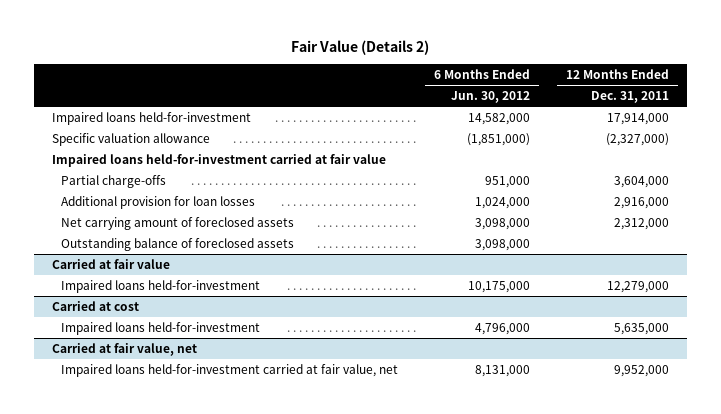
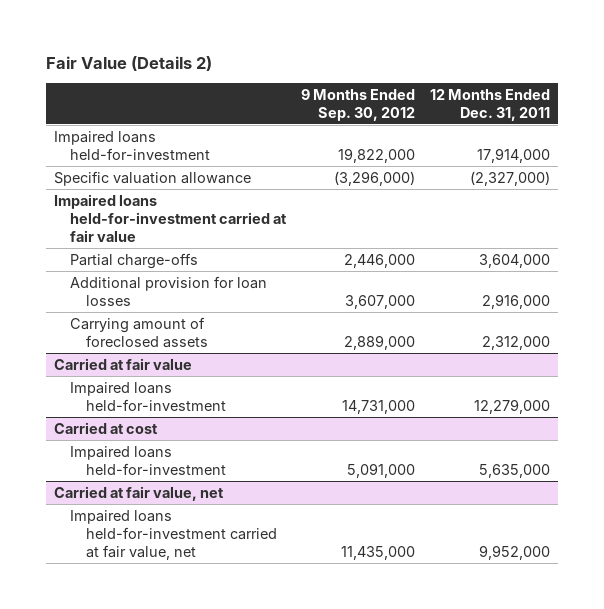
- | 6 Months Ended Jun. 30, 2012 | 12 Months Ended Dec. 31, 2011
+ | 9 Months Ended Sep. 30, 2012 | 12 Months Ended Dec. 31, 2011
- Net carrying amount of foreclosed assets | 3,098,000 | 2,312,000
- Outstanding balance of foreclosed assets | 3,098,000 |
+ Carrying amount of foreclosed assets | 2,889,000 | 2,312,000

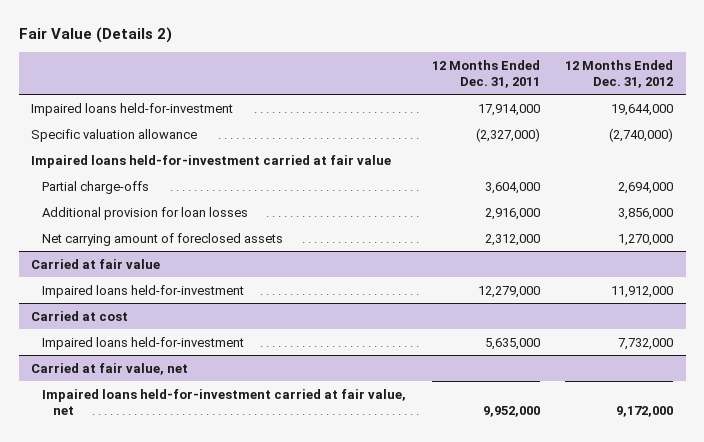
- | 9 Months Ended Sep. 30, 2012 | 12 Months Ended Dec. 31, 2011
+ | 12 Months Ended Dec. 31, 2011 | 12 Months Ended Dec. 31, 2012
- Carrying amount of foreclosed assets | 2,889,000 | 2,312,000
+ Net carrying amount of foreclosed assets | 2,312,000 | 1,270,000

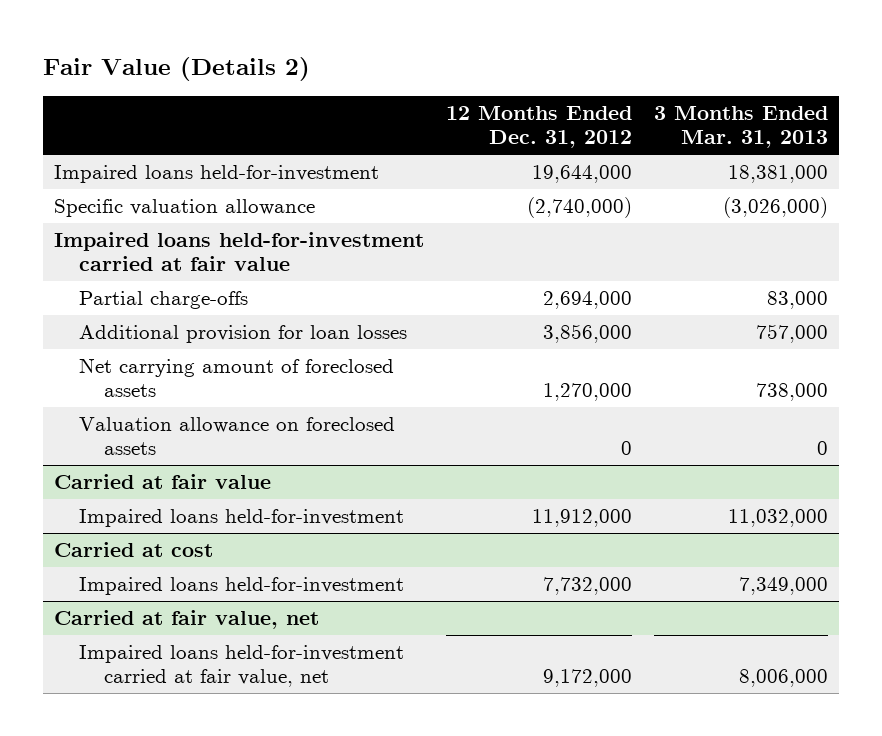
- | 12 Months Ended Dec. 31, 2011 | 12 Months Ended Dec. 31, 2012
+ | 12 Months Ended Dec. 31, 2012 | 3 Months Ended Mar. 31, 2013
+ Valuation allowance on foreclosed assets | 0 | 0

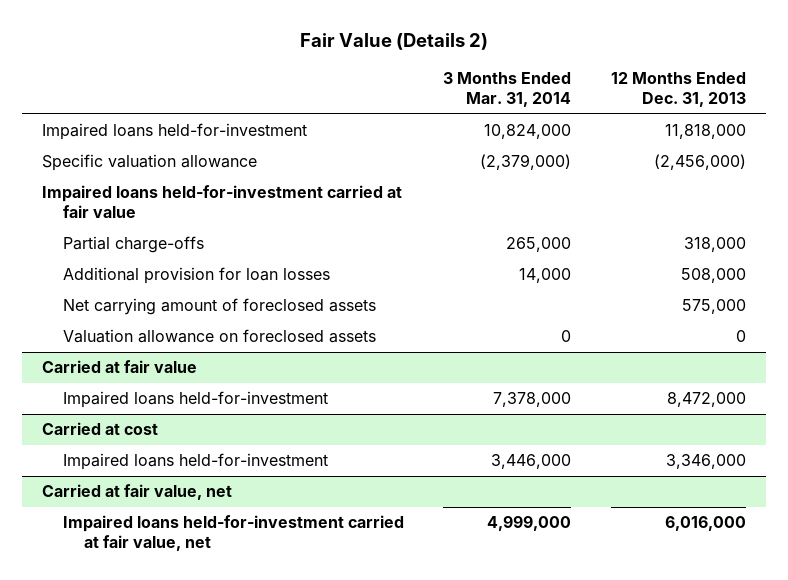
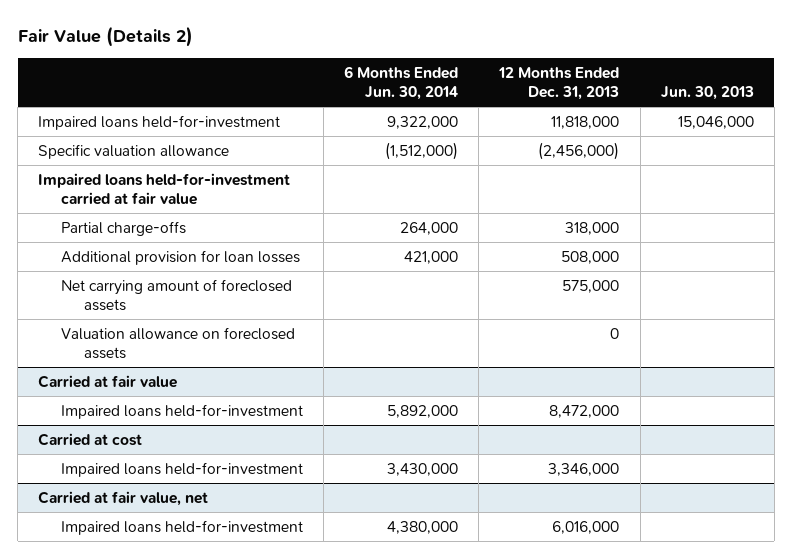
- | 3 Months Ended Mar. 31, 2014 | 12 Months Ended Dec. 31, 2013
+ | 6 Months Ended Jun. 30, 2014 | 12 Months Ended Dec. 31, 2013 | Jun. 30, 2013
@ Carried at fair value, net
- Impaired loans held-for-investment carried at fair value, net | 4,999,000 | 6,016,000
+ Impaired loans held-for-investment | 4,380,000 | 6,016,000 |

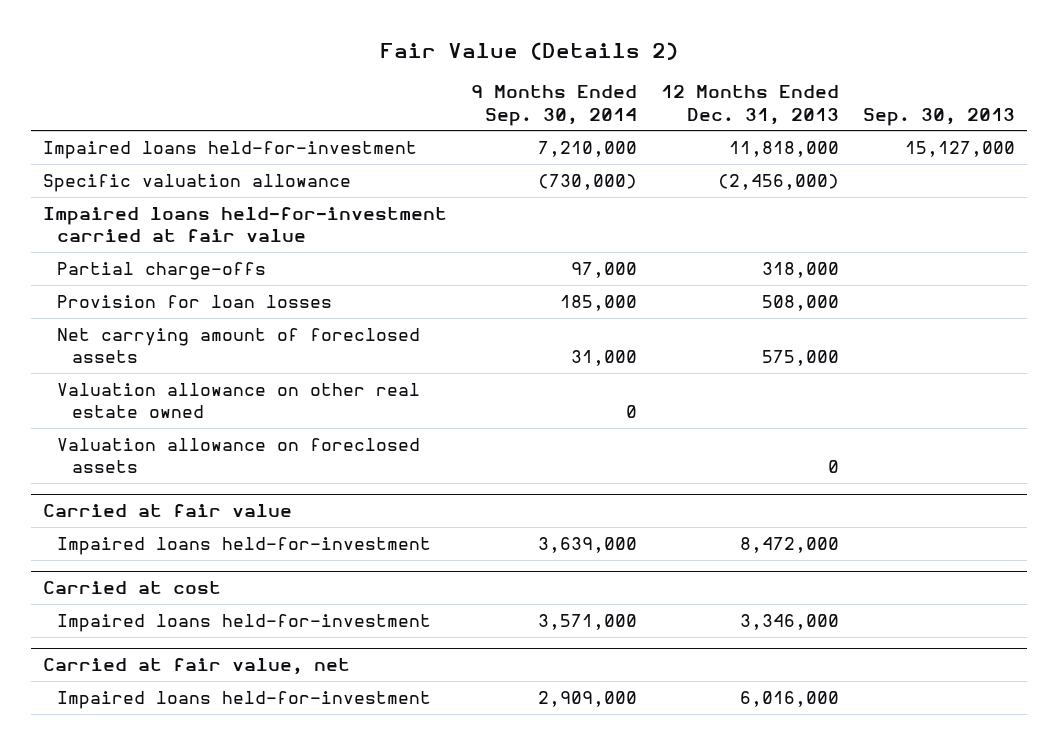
- | 6 Months Ended Jun. 30, 2014 | 12 Months Ended Dec. 31, 2013 | Jun. 30, 2013
+ | 9 Months Ended Sep. 30, 2014 | 12 Months Ended Dec. 31, 2013 | Sep. 30, 2013
- Additional provision for loan losses | 421,000 | 508,000 |
+ Provision for loan losses | 185,000 | 508,000 |
+ Valuation allowance on other real estate owned | 0 | |

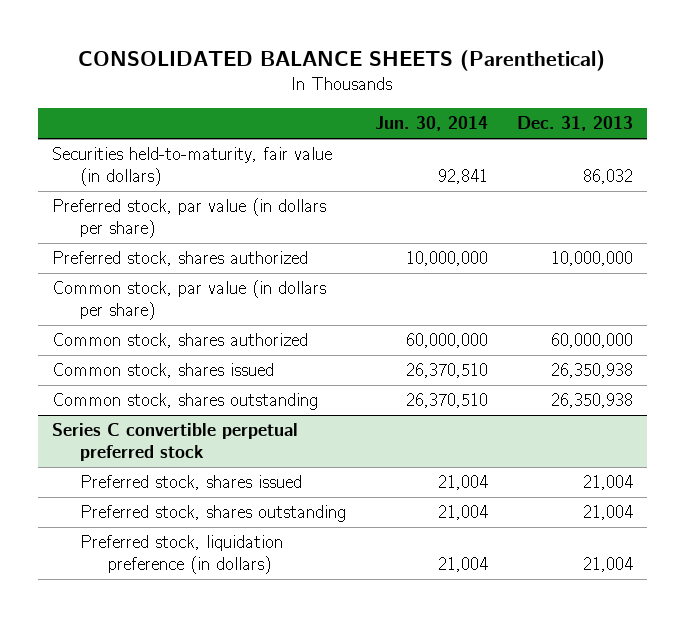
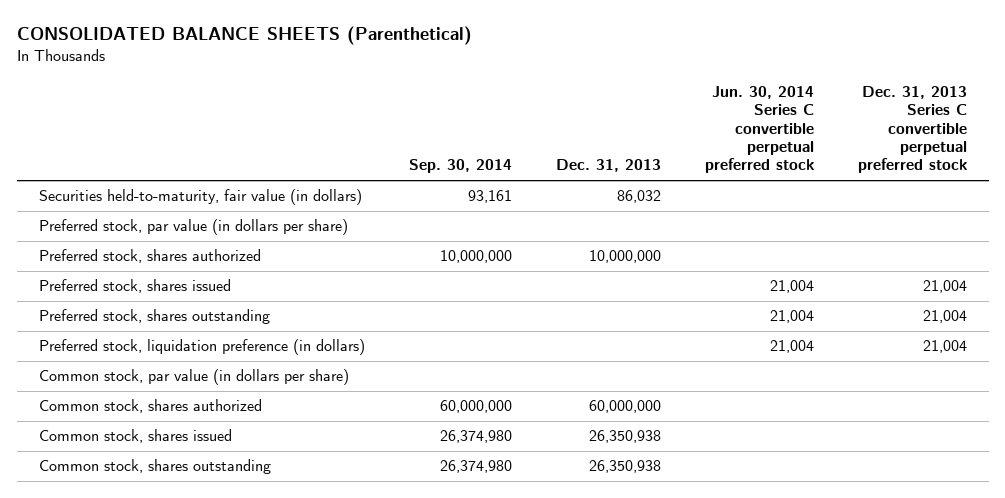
- | Jun. 30, 2014 | Dec. 31, 2013
+ | Sep. 30, 2014 | Dec. 31, 2013 | Jun. 30, 2014 Series C convertible perpetual preferred stock | Dec. 31, 2013 Series C convertible perpetual preferred stock
+ Preferred stock, shares issued | | | 21,004 | 21,004
+ Preferred stock, shares outstanding | | | 21,004 | 21,004
+ Preferred stock, liquidation preference (in dollars) | | | 21,004 | 21,004
- Series C convertible perpetual preferred stock
- Preferred stock, shares issued | 21,004 | 21,004
- Preferred stock, shares outstanding | 21,004 | 21,004
- Preferred stock, liquidation preference (in dollars) | 21,004 | 21,004

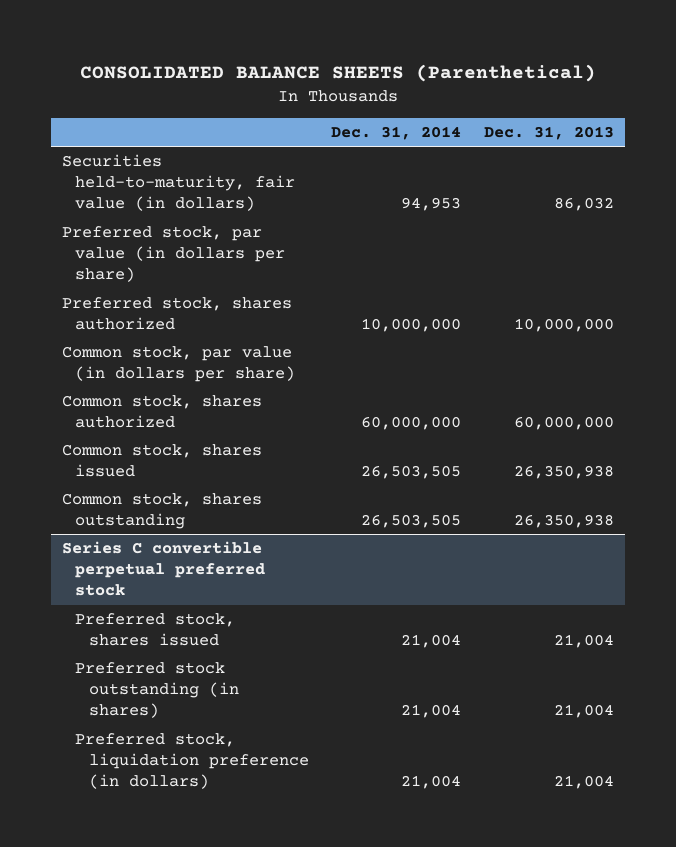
- | Sep. 30, 2014 | Dec. 31, 2013 | Jun. 30, 2014 Series C convertible perpetual preferred stock | Dec. 31, 2013 Series C convertible perpetual preferred stock
+ | Dec. 31, 2014 | Dec. 31, 2013
- Preferred stock, shares issued | | | 21,004 | 21,004
- Preferred stock, shares outstanding | | | 21,004 | 21,004
- Preferred stock, liquidation preference (in dollars) | | | 21,004 | 21,004
+ Series C convertible perpetual preferred stock
+ Preferred stock, shares issued | 21,004 | 21,004
+ Preferred stock outstanding (in shares) | 21,004 | 21,004
+ Preferred stock, liquidation preference (in dollars) | 21,004 | 21,004

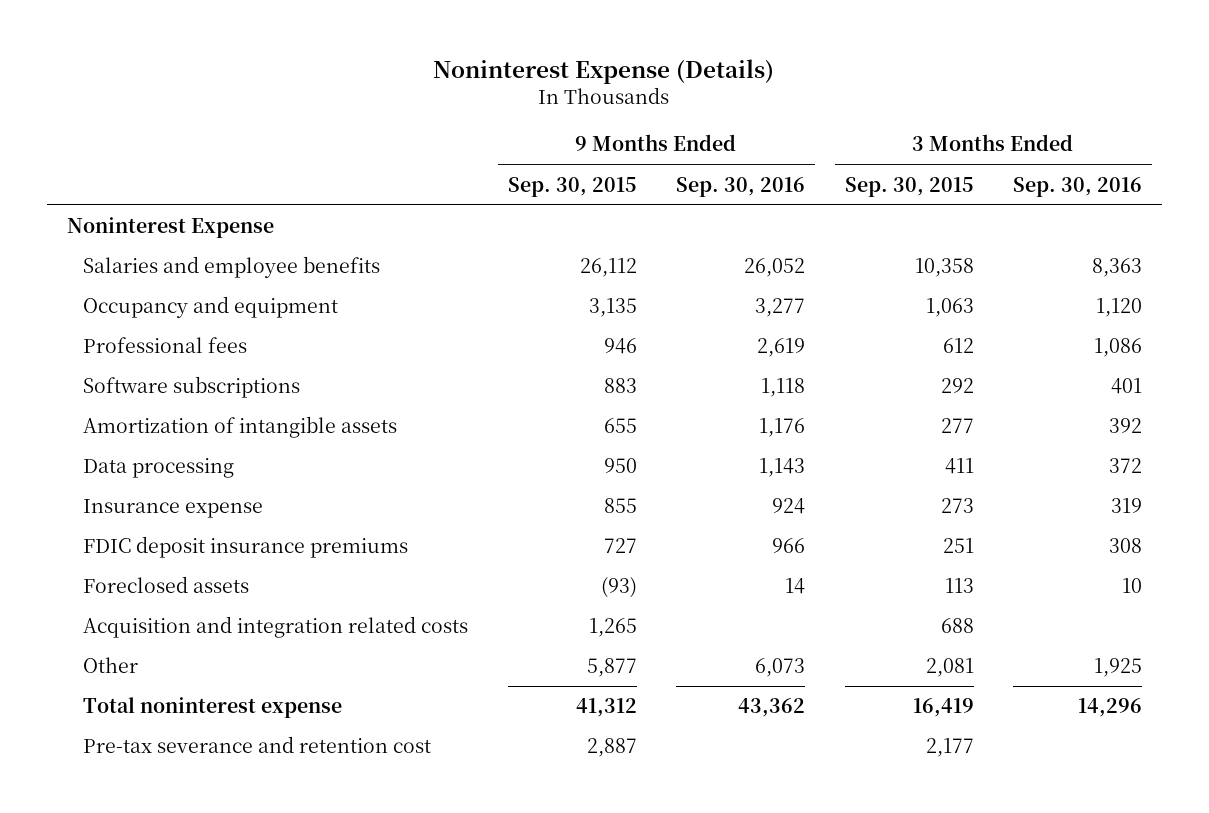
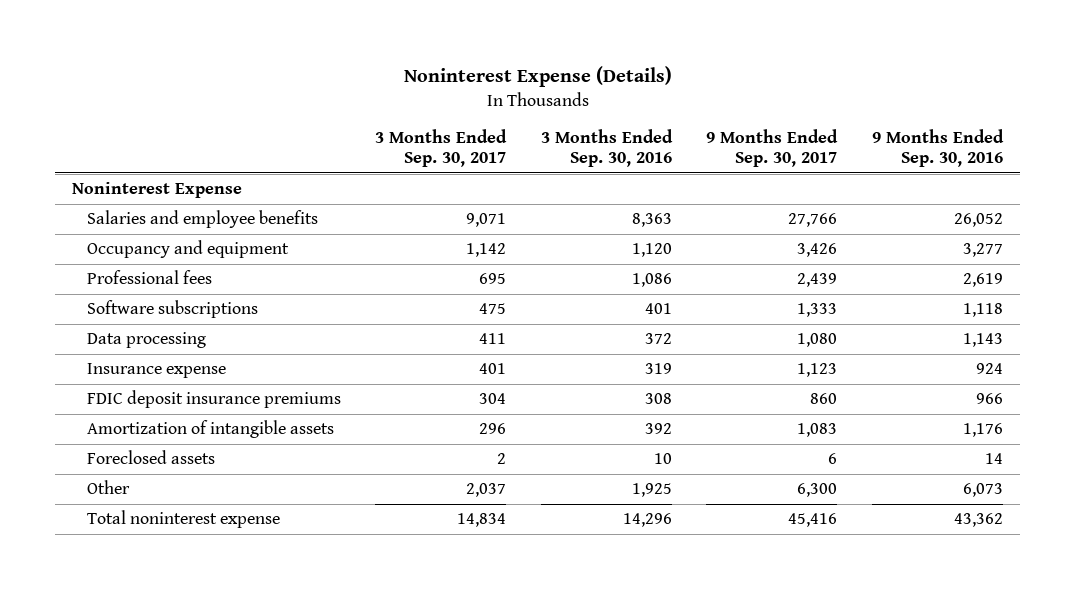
- | 9 Months Ended Sep. 30, 2015 | 9 Months Ended Sep. 30, 2016 | 3 Months Ended Sep. 30, 2015 | 3 Months Ended Sep. 30, 2016
+ | 3 Months Ended Sep. 30, 2017 | 3 Months Ended Sep. 30, 2016 | 9 Months Ended Sep. 30, 2017 | 9 Months Ended Sep. 30, 2016
moved down: Amortization of intangible assets | 296 | 392 | 1,083 | 1,176
- Acquisition and integration related costs | 1,265 | | 688 |
- Pre-tax severance and retention cost | 2,887 | | 2,177 |

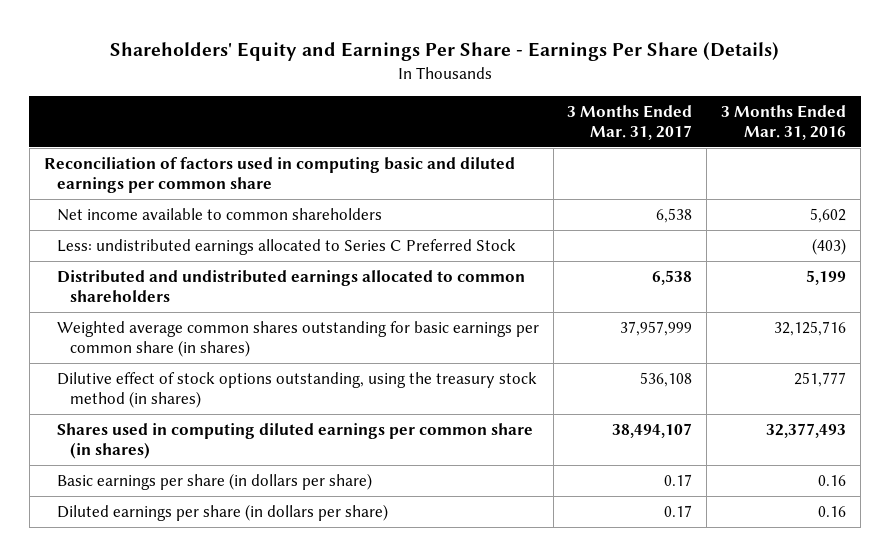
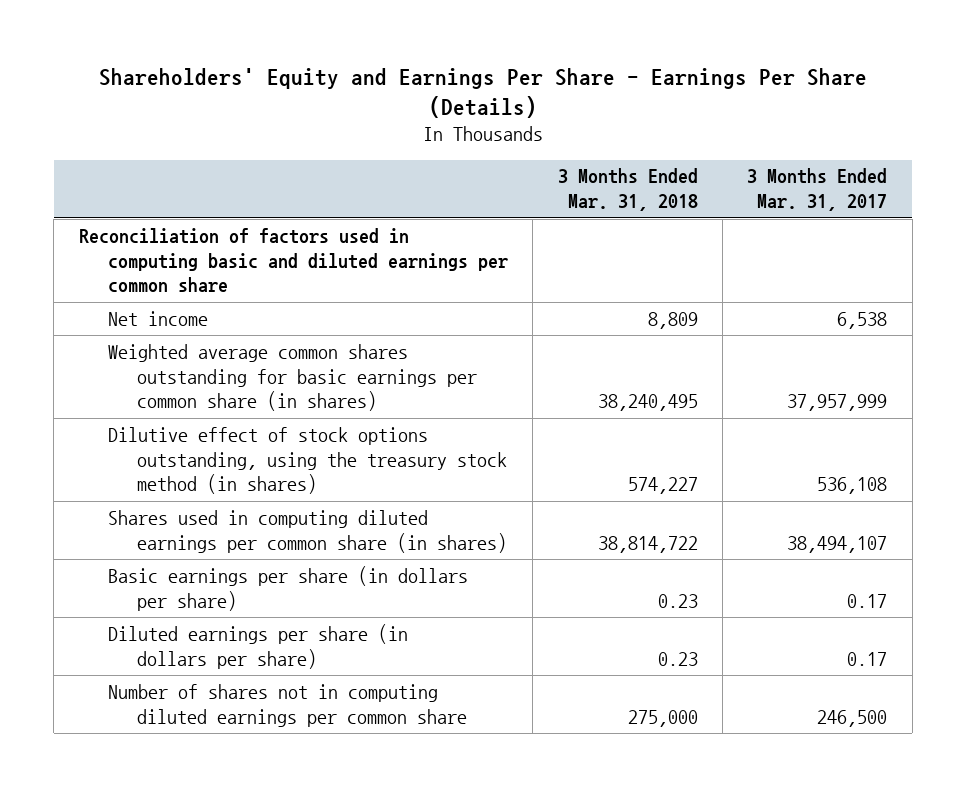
- | 3 Months Ended Mar. 31, 2017 | 3 Months Ended Mar. 31, 2016
+ | 3 Months Ended Mar. 31, 2018 | 3 Months Ended Mar. 31, 2017
- Net income available to common shareholders | 6,538 | 5,602
- Less: undistributed earnings allocated to Series C Preferred Stock | | (403)
- Distributed and undistributed earnings allocated to common shareholders | 6,538 | 5,199
+ Net income | 8,809 | 6,538
+ Number of shares not in computing diluted earnings per common share | 275,000 | 246,500

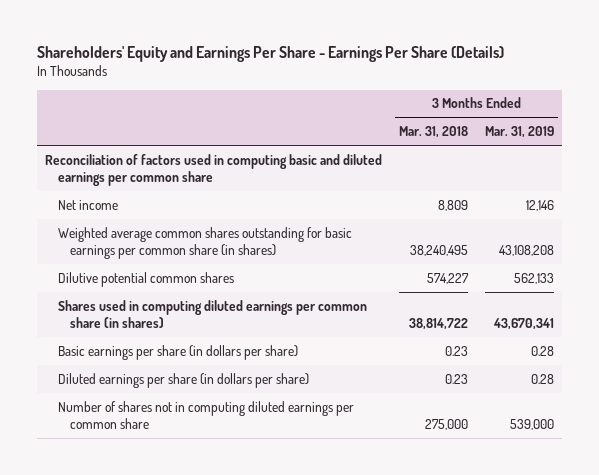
- | 3 Months Ended Mar. 31, 2018 | 3 Months Ended Mar. 31, 2017
+ | 3 Months Ended Mar. 31, 2018 | 3 Months Ended Mar. 31, 2019
- Dilutive effect of stock options outstanding, using the treasury stock method (in shares) | 574,227 | 536,108
+ Dilutive potential common shares | 574,227 | 562,133

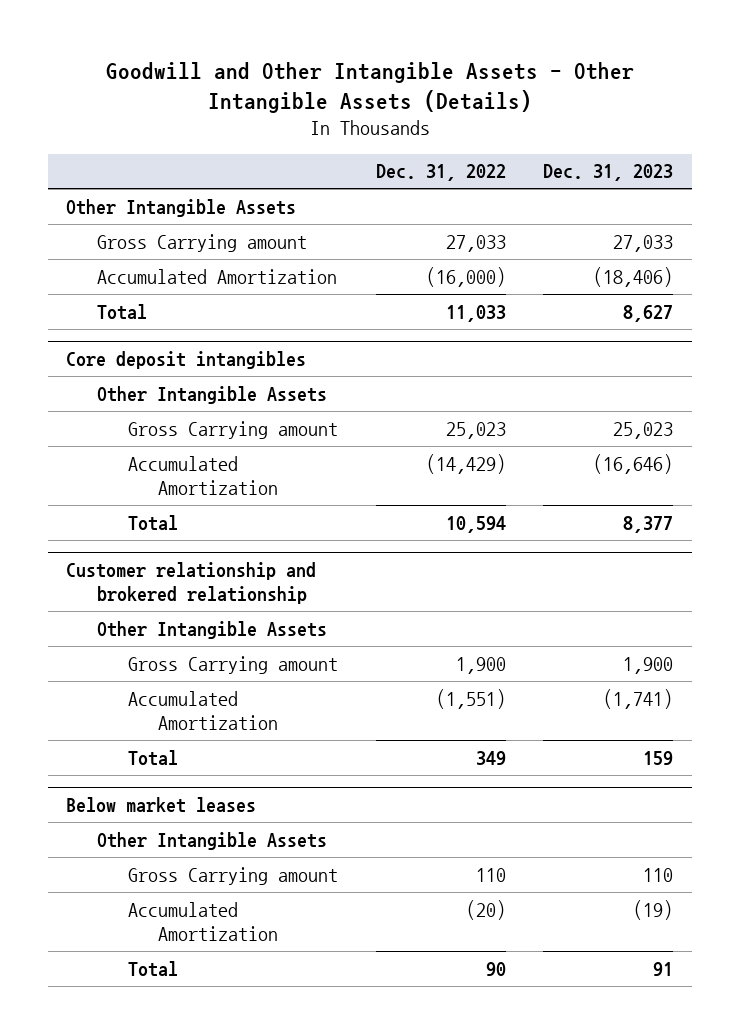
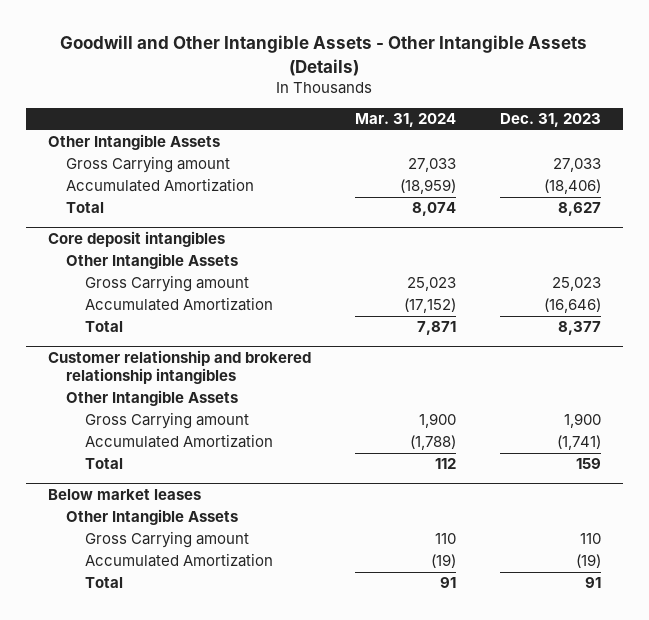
- | Dec. 31, 2022 | Dec. 31, 2023
+ | Mar. 31, 2024 | Dec. 31, 2023
- Customer relationship and brokered relationship
+ Customer relationship and brokered relationship intangibles

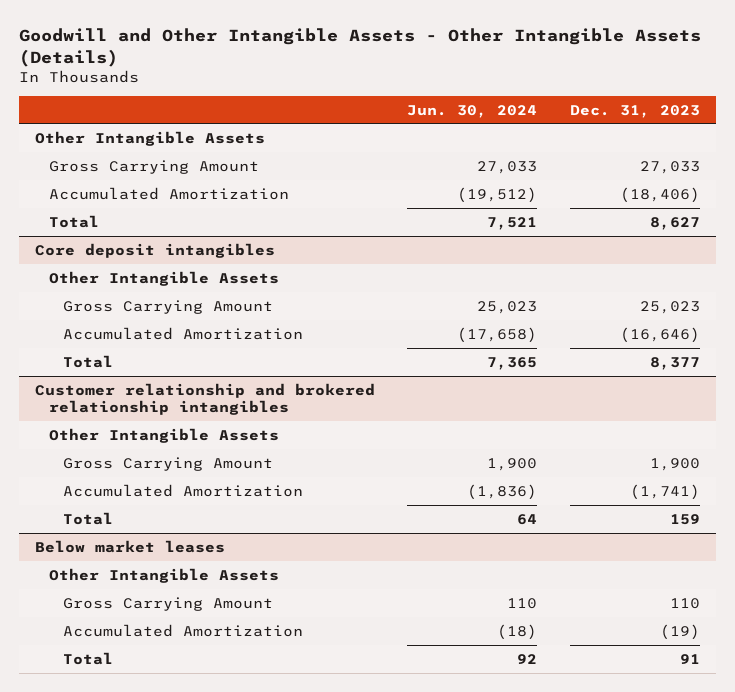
- | Mar. 31, 2024 | Dec. 31, 2023
+ | Jun. 30, 2024 | Dec. 31, 2023
- Gross Carrying amount | 27,033 | 27,033
+ Gross Carrying Amount | 27,033 | 27,033
@ Core deposit intangibles
- Gross Carrying amount | 25,023 | 25,023
+ Gross Carrying Amount | 25,023 | 25,023
@ Customer relationship and brokered relationship intangibles
- Gross Carrying amount | 1,900 | 1,900
+ Gross Carrying Amount | 1,900 | 1,900
@ Below market leases
- Gross Carrying amount | 110 | 110
+ Gross Carrying Amount | 110 | 110

